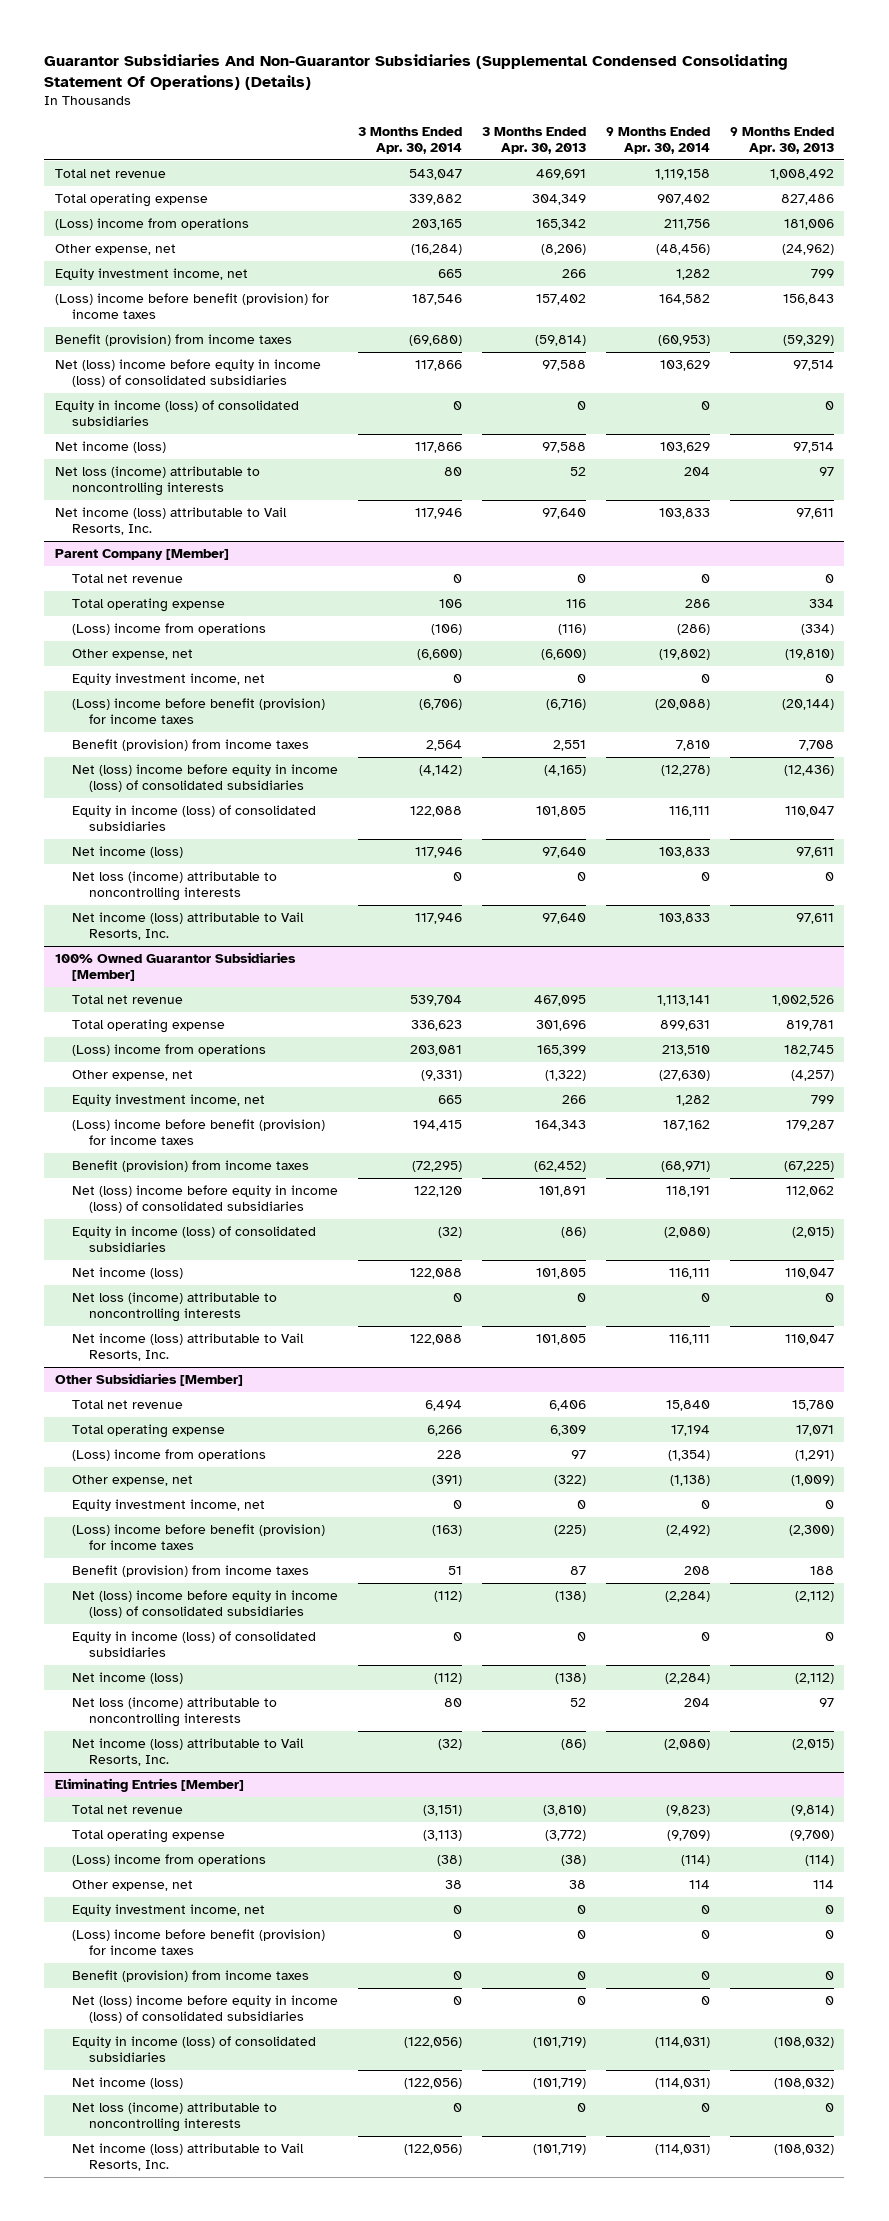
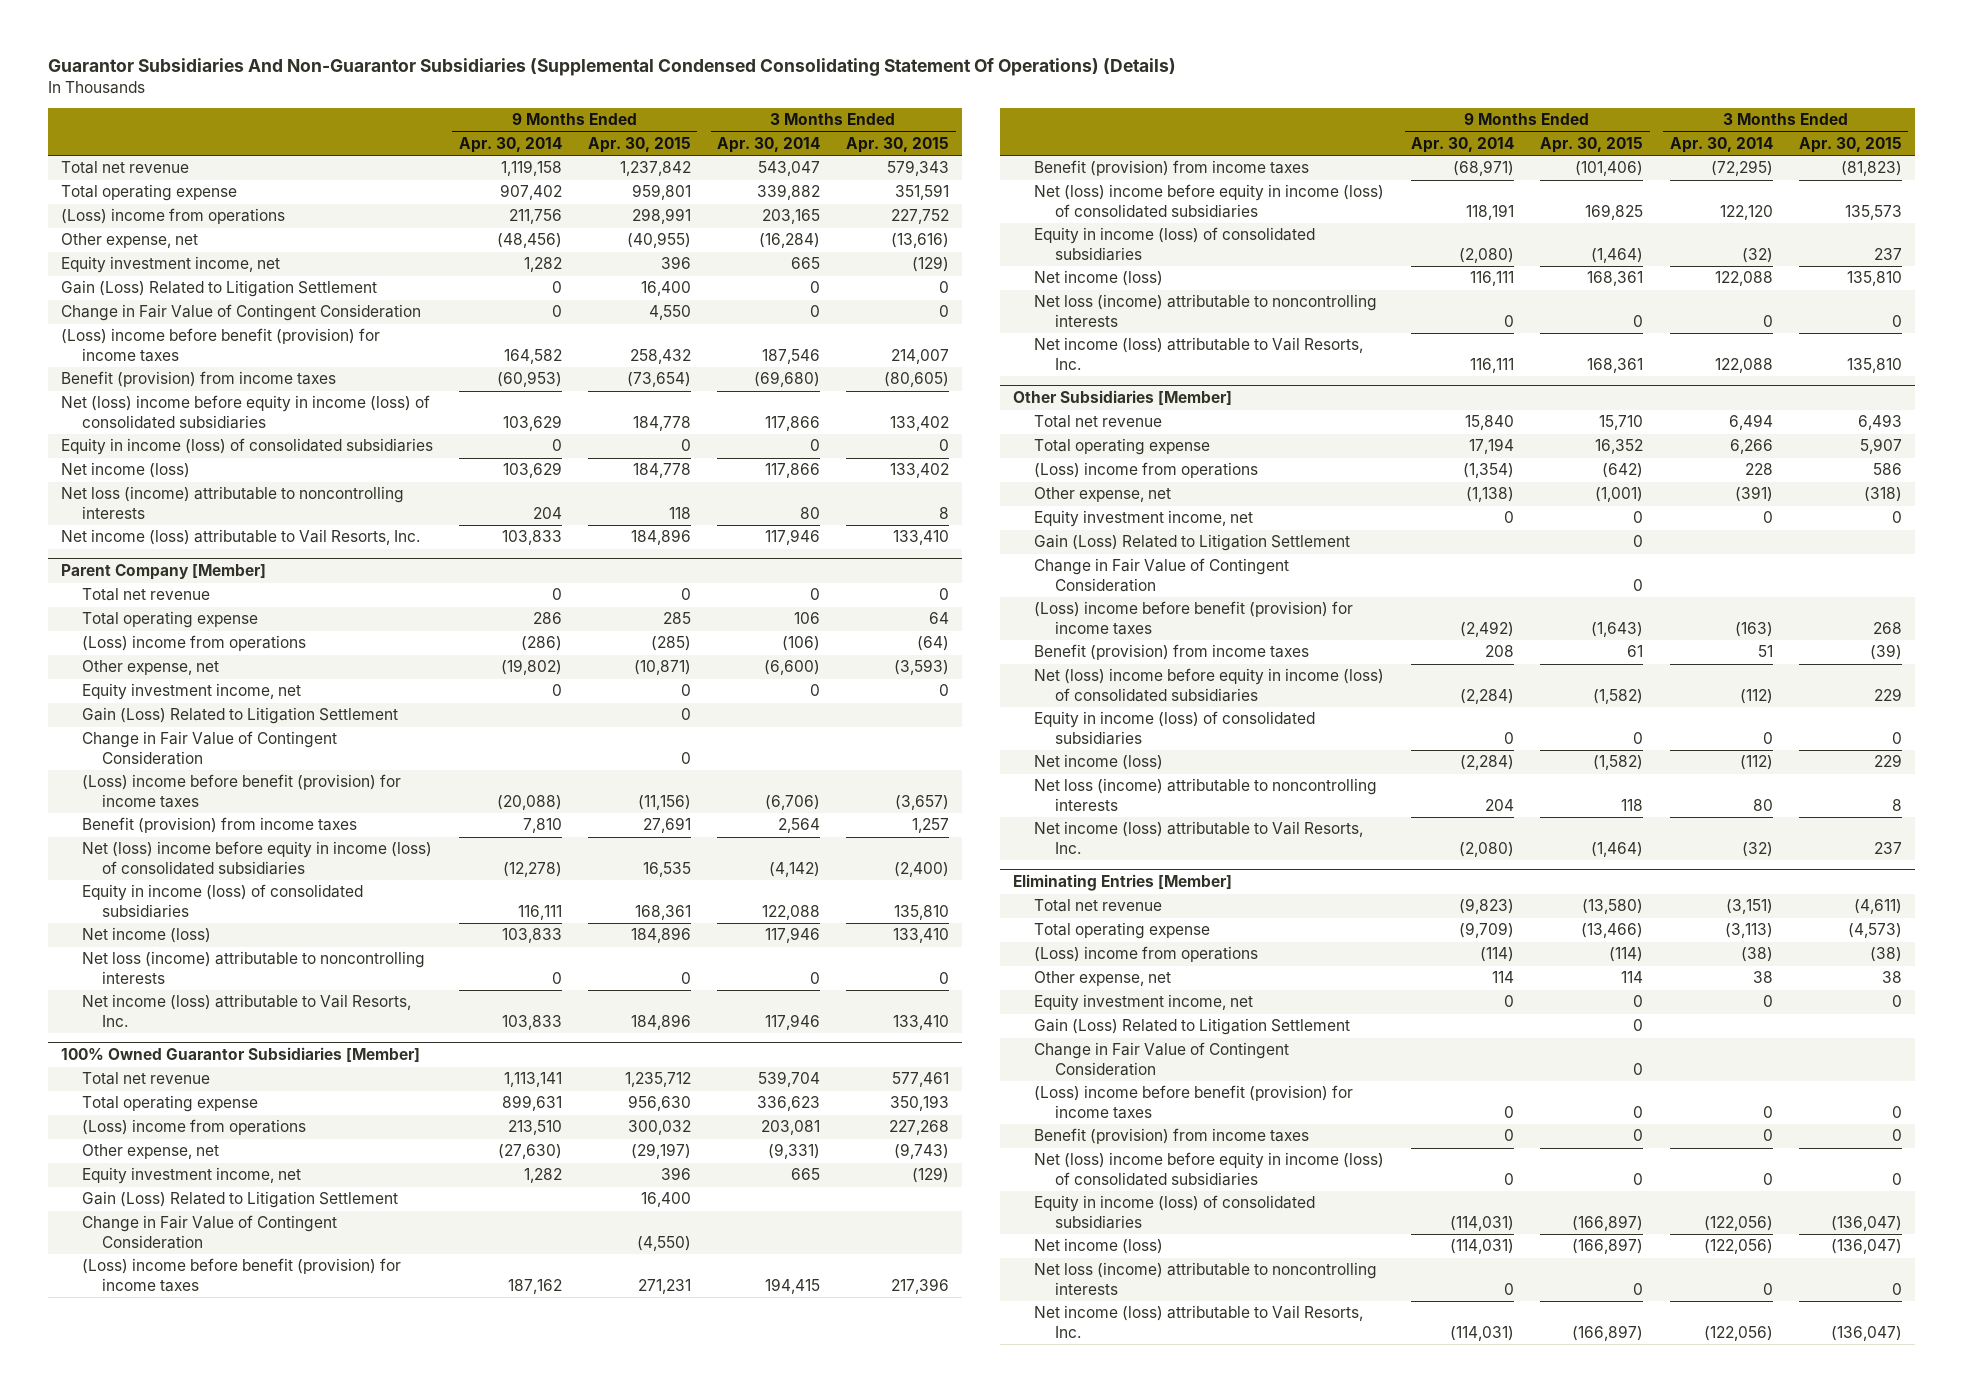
- | 3 Months Ended Apr. 30, 2014 | 3 Months Ended Apr. 30, 2013 | 9 Months Ended Apr. 30, 2014 | 9 Months Ended Apr. 30, 2013
+ | 9 Months Ended Apr. 30, 2014 | 9 Months Ended Apr. 30, 2015 | 3 Months Ended Apr. 30, 2014 | 3 Months Ended Apr. 30, 2015
+ Gain (Loss) Related to Litigation Settlement | 0 | 16,400 | 0 | 0
+ Change in Fair Value of Contingent Consideration | 0 | 4,550 | 0 | 0
@ Parent Company [Member]
+ Gain (Loss) Related to Litigation Settlement | | 0 | |
+ Change in Fair Value of Contingent Consideration | | 0 | |
@ 100% Owned Guarantor Subsidiaries [Member]
+ Gain (Loss) Related to Litigation Settlement | | 16,400 | |
+ Change in Fair Value of Contingent Consideration | | (4,550) | |
@ Other Subsidiaries [Member]
+ Gain (Loss) Related to Litigation Settlement | | 0 | |
+ Change in Fair Value of Contingent Consideration | | 0 | |
@ Eliminating Entries [Member]
+ Gain (Loss) Related to Litigation Settlement | | 0 | |
+ Change in Fair Value of Contingent Consideration | | 0 | |

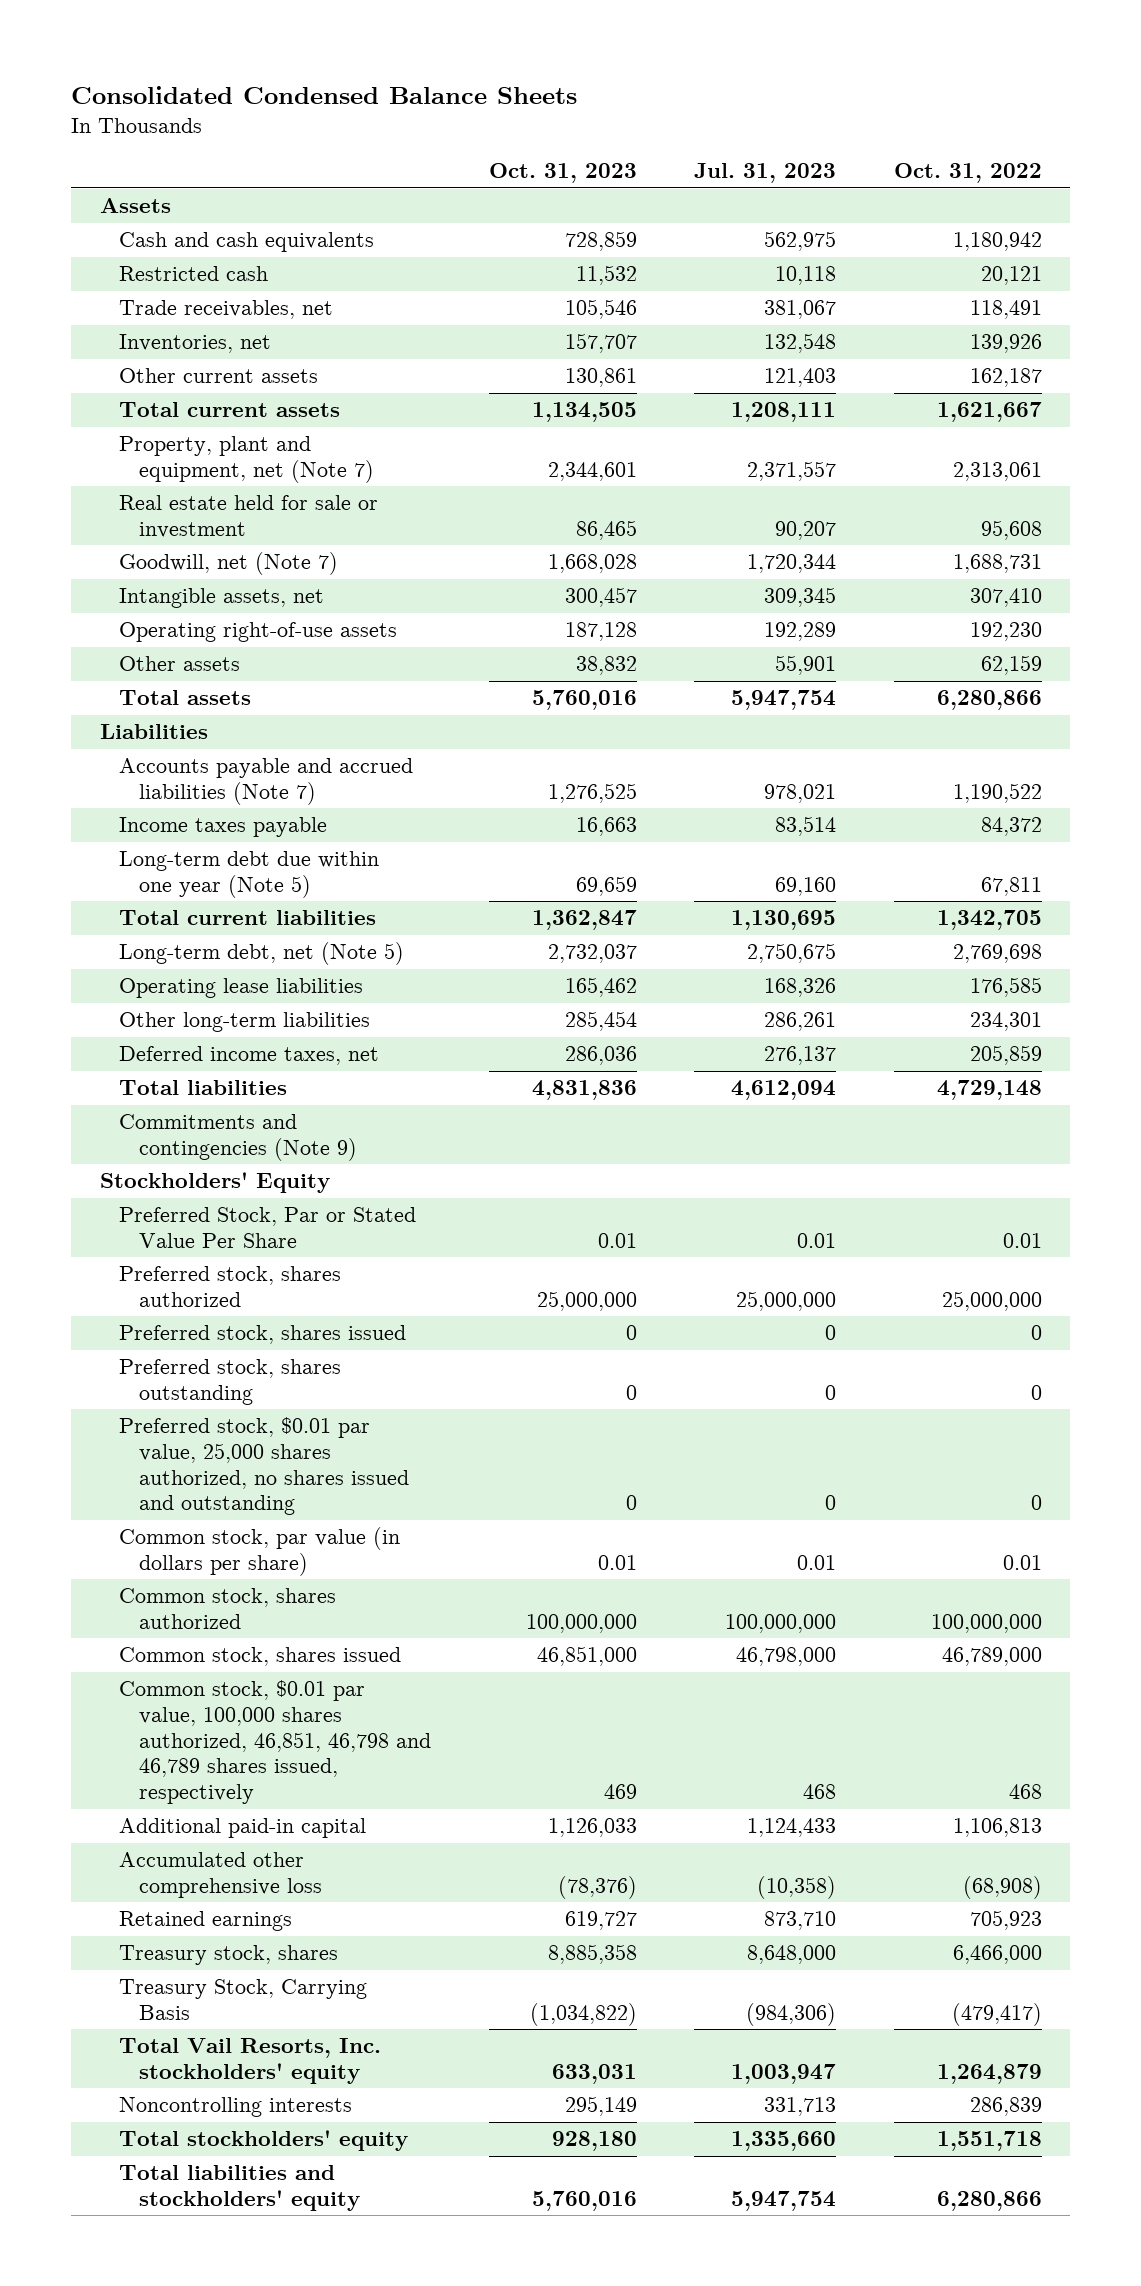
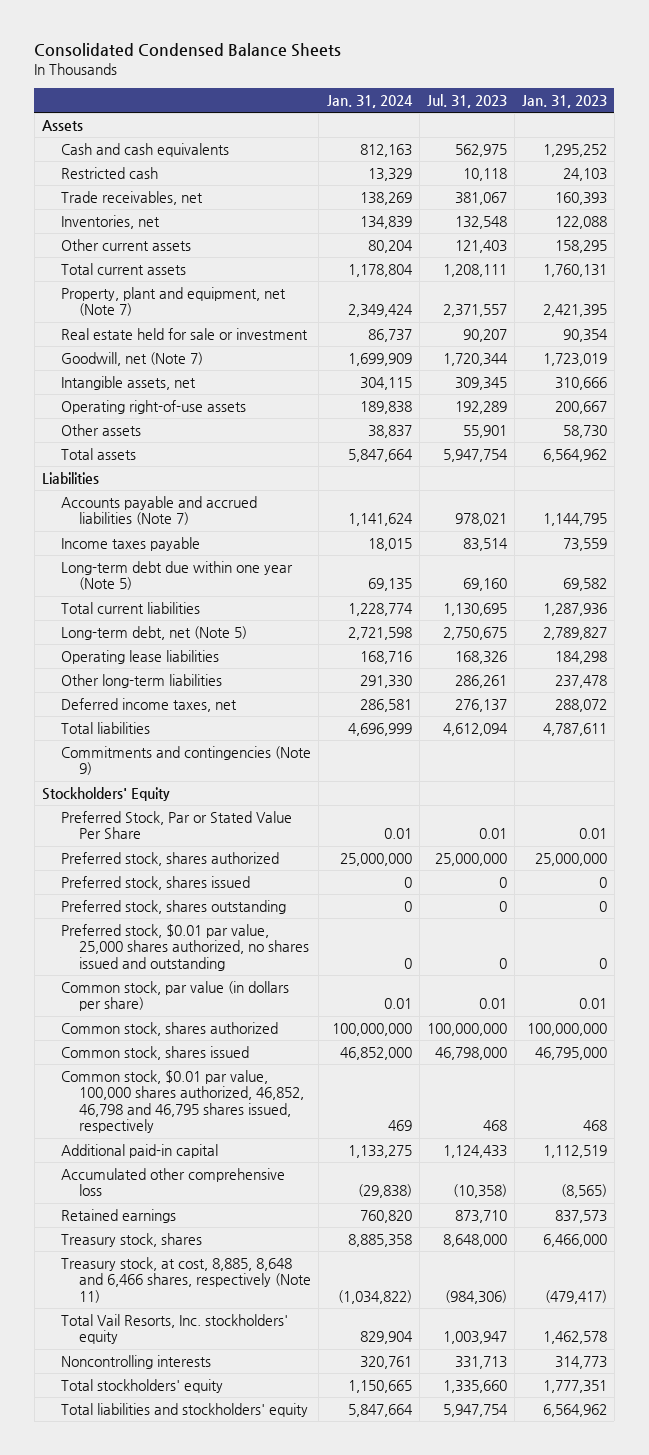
- | Oct. 31, 2023 | Jul. 31, 2023 | Oct. 31, 2022
+ | Jan. 31, 2024 | Jul. 31, 2023 | Jan. 31, 2023
- Common stock, $0.01 par value, 100,000 shares authorized, 46,851, 46,798 and 46,789 shares issued, respectively | 469 | 468 | 468
+ Common stock, $0.01 par value, 100,000 shares authorized, 46,852, 46,798 and 46,795 shares issued, respectively | 469 | 468 | 468
- Treasury Stock, Carrying Basis | (1,034,822) | (984,306) | (479,417)
+ Treasury stock, at cost, 8,885, 8,648 and 6,466 shares, respectively (Note 11) | (1,034,822) | (984,306) | (479,417)

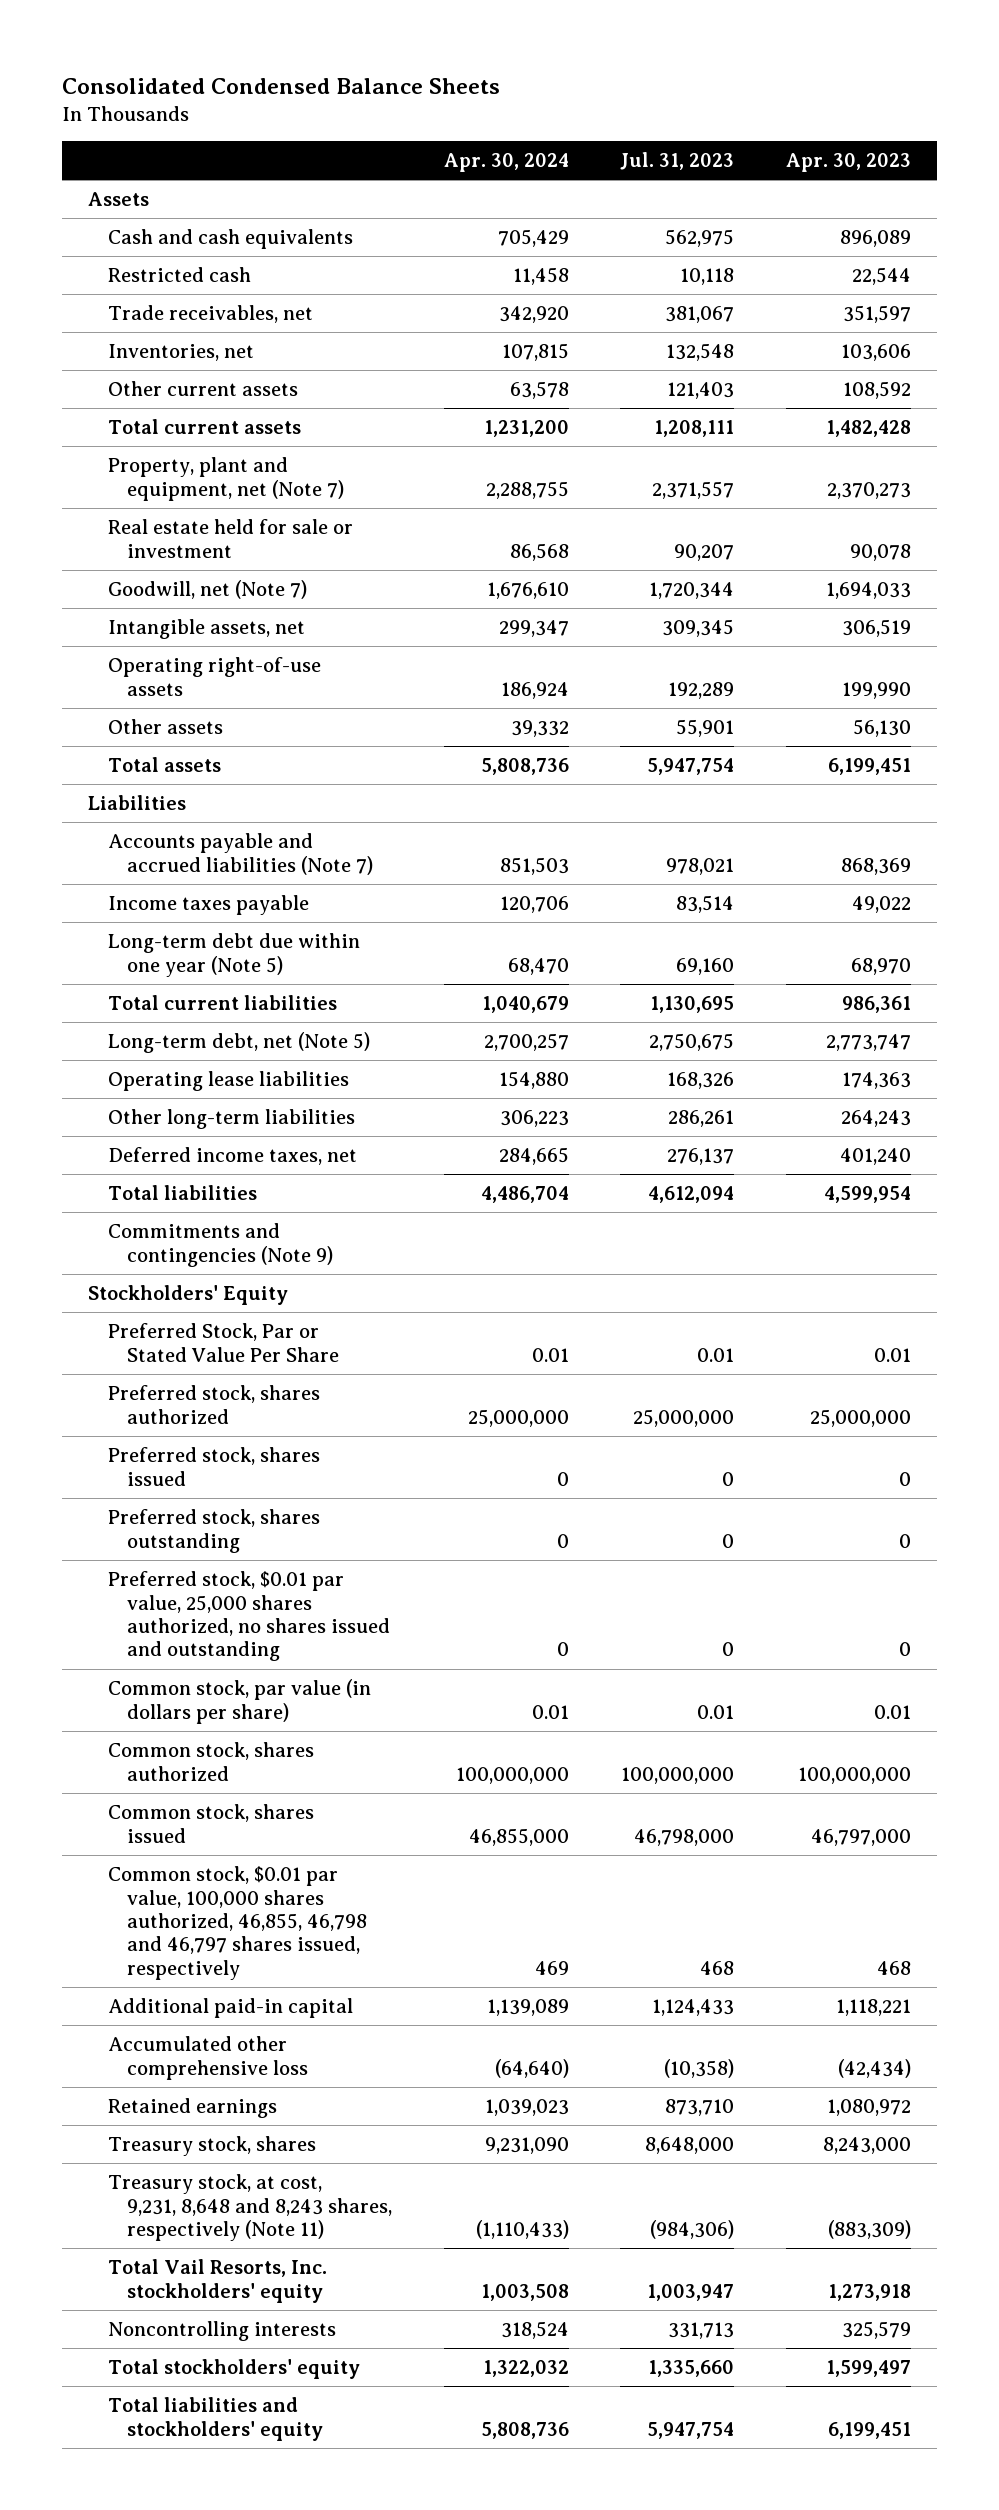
- | Jan. 31, 2024 | Jul. 31, 2023 | Jan. 31, 2023
+ | Apr. 30, 2024 | Jul. 31, 2023 | Apr. 30, 2023
- Common stock, $0.01 par value, 100,000 shares authorized, 46,852, 46,798 and 46,795 shares issued, respectively | 469 | 468 | 468
+ Common stock, $0.01 par value, 100,000 shares authorized, 46,855, 46,798 and 46,797 shares issued, respectively | 469 | 468 | 468
- Treasury stock, at cost, 8,885, 8,648 and 6,466 shares, respectively (Note 11) | (1,034,822) | (984,306) | (479,417)
+ Treasury stock, at cost, 9,231, 8,648 and 8,243 shares, respectively (Note 11) | (1,110,433) | (984,306) | (883,309)

